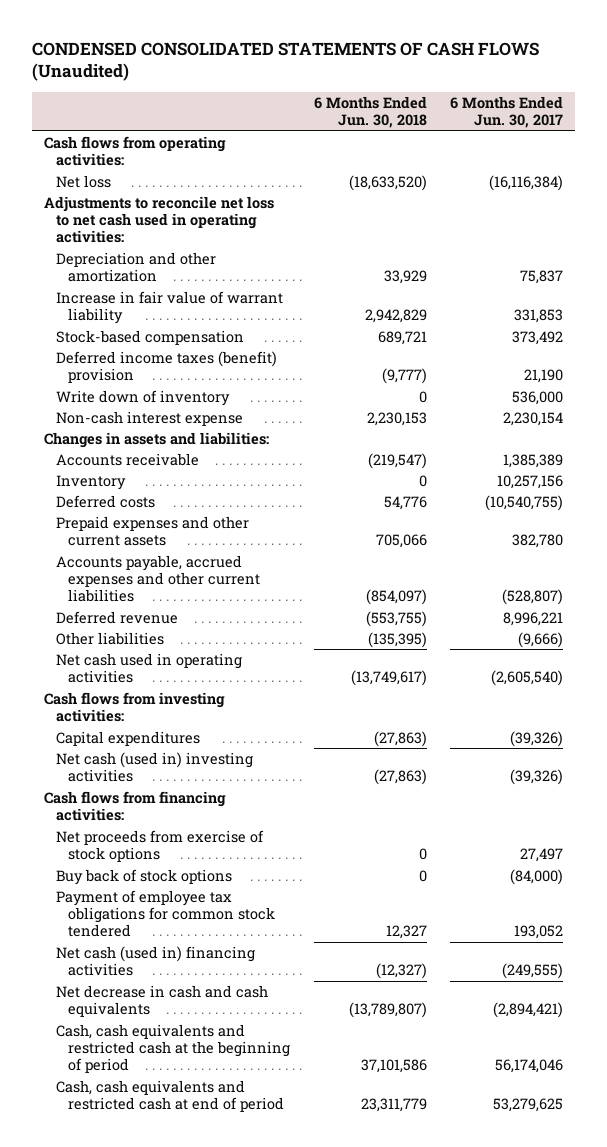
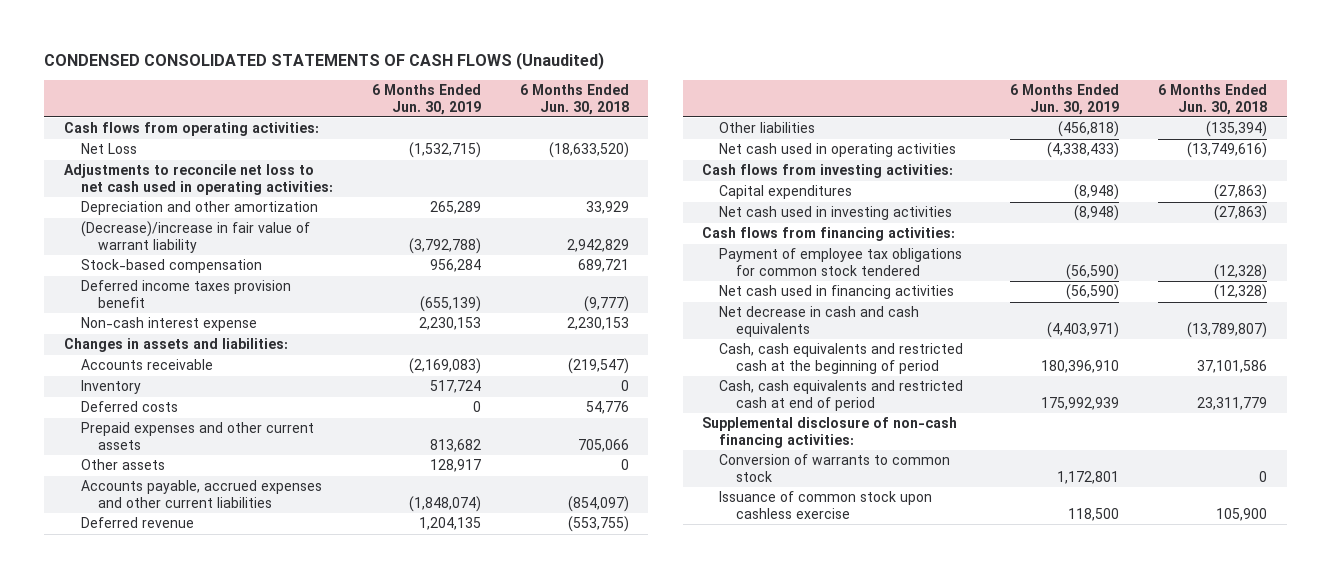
- | 6 Months Ended Jun. 30, 2018 | 6 Months Ended Jun. 30, 2017
+ | 6 Months Ended Jun. 30, 2019 | 6 Months Ended Jun. 30, 2018
- Net loss | (18,633,520) | (16,116,384)
+ Net Loss | (1,532,715) | (18,633,520)
- Increase in fair value of warrant liability | 2,942,829 | 331,853
+ (Decrease)/increase in fair value of warrant liability | (3,792,788) | 2,942,829
- Deferred income taxes (benefit) provision | (9,777) | 21,190
- Write down of inventory | 0 | 536,000
+ Deferred income taxes provision benefit | (655,139) | (9,777)
+ Other assets | 128,917 | 0
- Other liabilities | (135,395) | (9,666)
- Net cash used in operating activities | (13,749,617) | (2,605,540)
+ Other liabilities | (456,818) | (135,394)
+ Net cash used in operating activities | (4,338,433) | (13,749,616)
- Net cash (used in) investing activities | (27,863) | (39,326)
+ Net cash used in investing activities | (8,948) | (27,863)
- Net proceeds from exercise of stock options | 0 | 27,497
- Buy back of stock options | 0 | (84,000)
- Payment of employee tax obligations for common stock tendered | 12,327 | 193,052
- Net cash (used in) financing activities | (12,327) | (249,555)
+ Payment of employee tax obligations for common stock tendered | (56,590) | (12,328)
+ Net cash used in financing activities | (56,590) | (12,328)
+ Supplemental disclosure of non-cash financing activities:
+ Conversion of warrants to common stock | 1,172,801 | 0
+ Issuance of common stock upon cashless exercise | 118,500 | 105,900

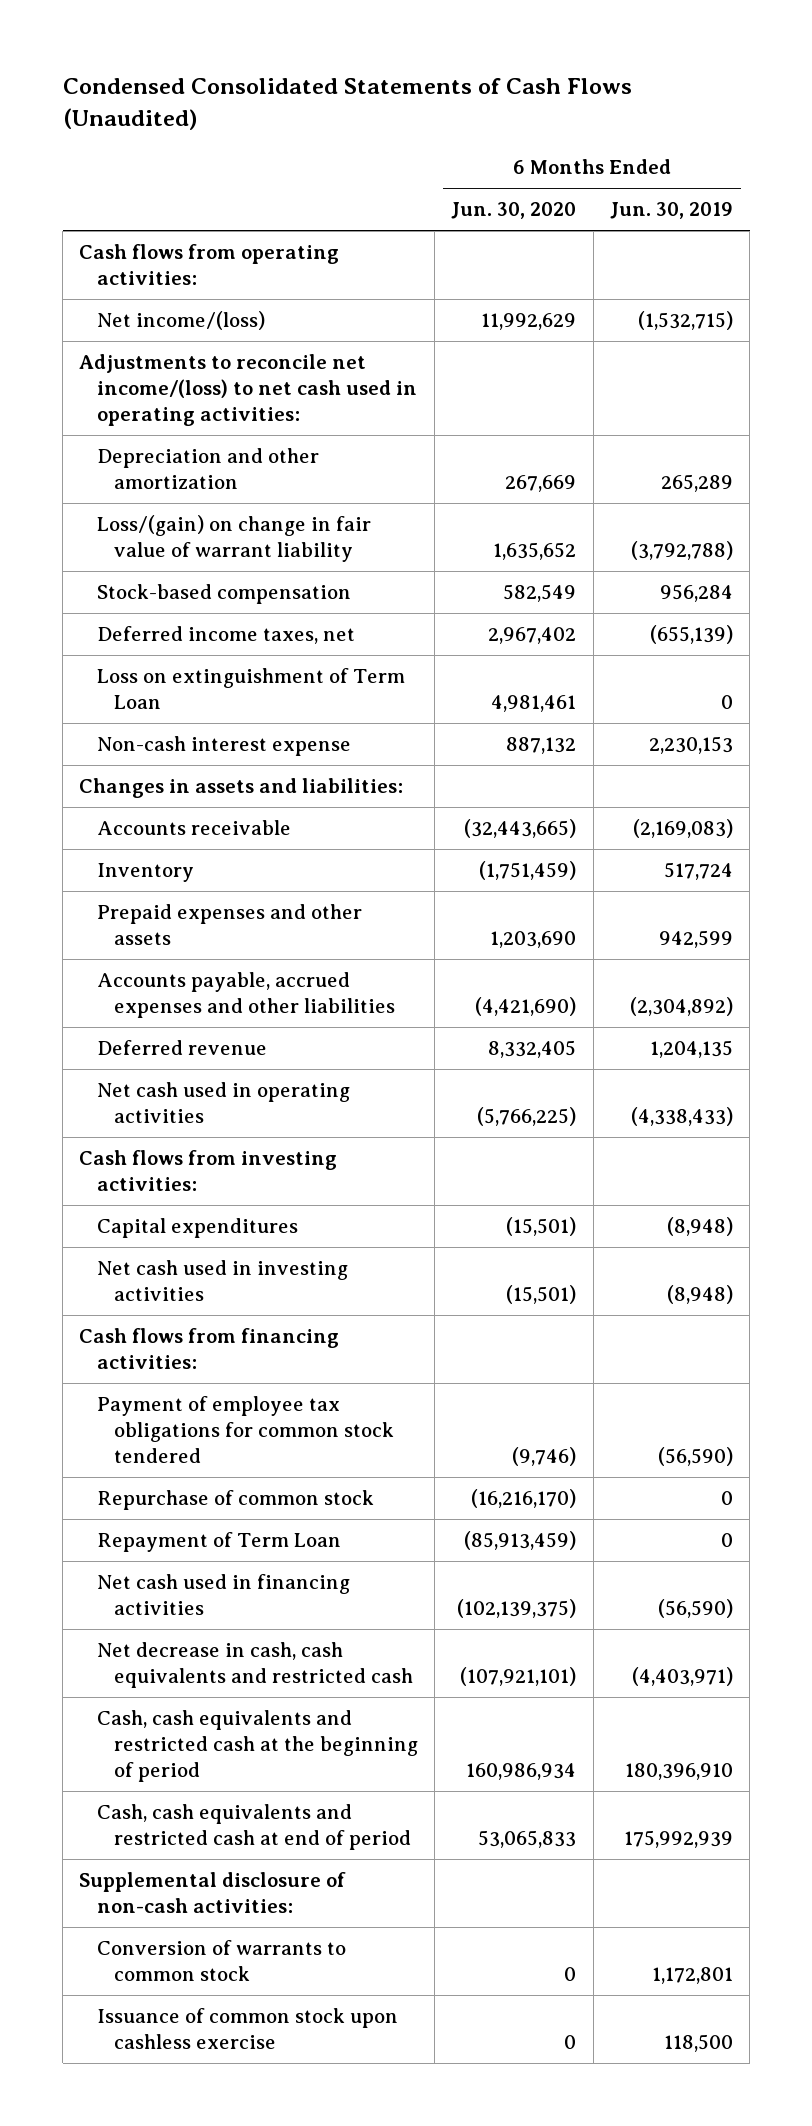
- CONDENSED CONSOLIDATED STATEMENTS OF CASH FLOWS (Unaudited)
+ Condensed Consolidated Statements of Cash Flows (Unaudited)
- | 6 Months Ended Jun. 30, 2019 | 6 Months Ended Jun. 30, 2018
+ | 6 Months Ended Jun. 30, 2020 | 6 Months Ended Jun. 30, 2019
- Net Loss | (1,532,715) | (18,633,520)
- Adjustments to reconcile net loss to net cash used in operating activities:
+ Net income/(loss) | 11,992,629 | (1,532,715)
+ Adjustments to reconcile net income/(loss) to net cash used in operating activities:
- (Decrease)/increase in fair value of warrant liability | (3,792,788) | 2,942,829
+ Loss/(gain) on change in fair value of warrant liability | 1,635,652 | (3,792,788)
- Deferred income taxes provision benefit | (655,139) | (9,777)
+ Deferred income taxes, net | 2,967,402 | (655,139)
+ Loss on extinguishment of Term Loan | 4,981,461 | 0
- Deferred costs | 0 | 54,776
- Prepaid expenses and other current assets | 813,682 | 705,066
- Other assets | 128,917 | 0
- Accounts payable, accrued expenses and other current liabilities | (1,848,074) | (854,097)
+ Prepaid expenses and other assets | 1,203,690 | 942,599
+ Accounts payable, accrued expenses and other liabilities | (4,421,690) | (2,304,892)
- Other liabilities | (456,818) | (135,394)
+ Repurchase of common stock | (16,216,170) | 0
+ Repayment of Term Loan | (85,913,459) | 0
- Net decrease in cash and cash equivalents | (4,403,971) | (13,789,807)
+ Net decrease in cash, cash equivalents and restricted cash | (107,921,101) | (4,403,971)
- Supplemental disclosure of non-cash financing activities:
+ Supplemental disclosure of non-cash activities:

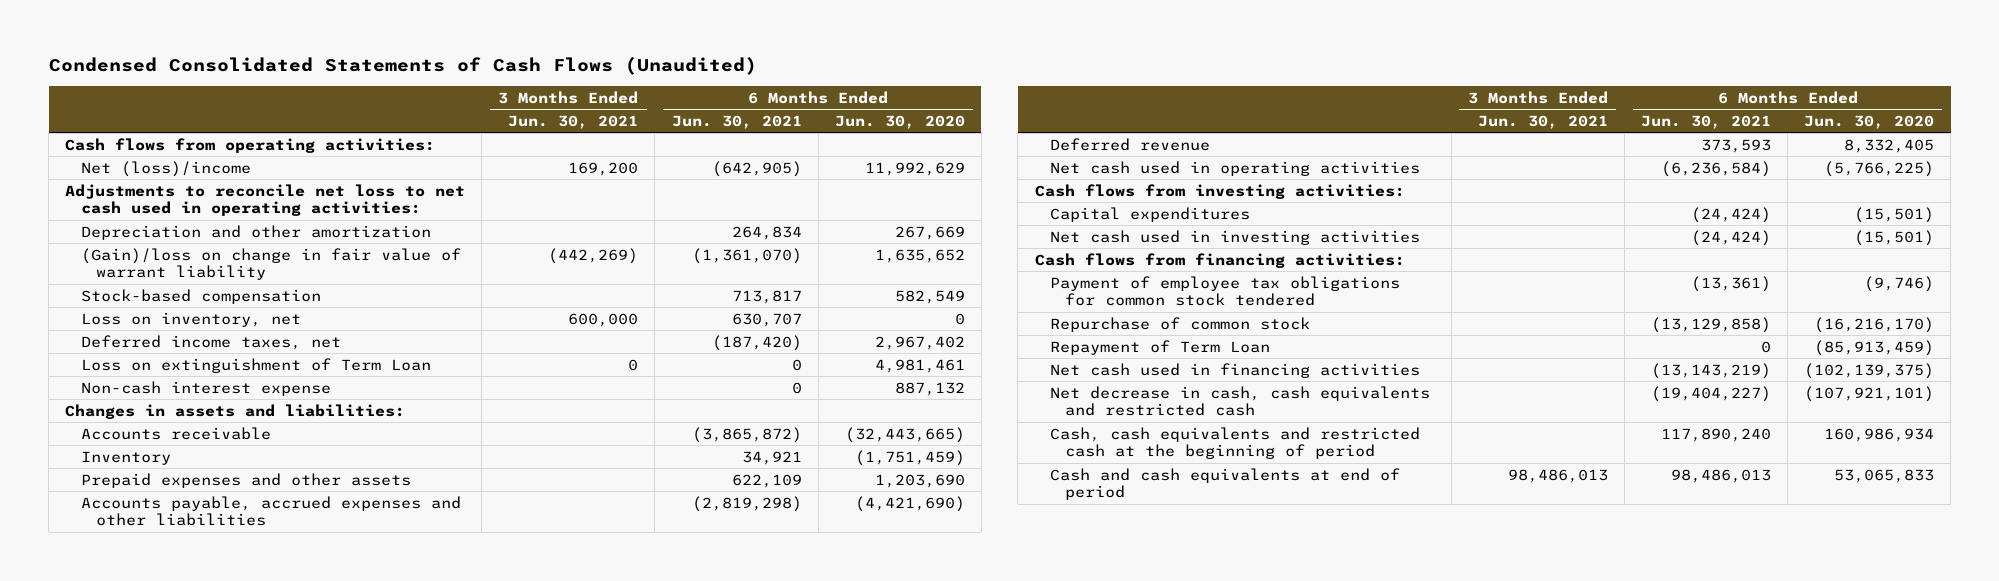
- | 6 Months Ended Jun. 30, 2020 | 6 Months Ended Jun. 30, 2019
+ | 3 Months Ended Jun. 30, 2021 | 6 Months Ended Jun. 30, 2021 | 6 Months Ended Jun. 30, 2020
- Net income/(loss) | 11,992,629 | (1,532,715)
- Adjustments to reconcile net income/(loss) to net cash used in operating activities:
+ Net (loss)/income | 169,200 | (642,905) | 11,992,629
+ Adjustments to reconcile net loss to net cash used in operating activities:
- Loss/(gain) on change in fair value of warrant liability | 1,635,652 | (3,792,788)
+ (Gain)/loss on change in fair value of warrant liability | (442,269) | (1,361,070) | 1,635,652
+ Loss on inventory, net | 600,000 | 630,707 | 0
- Cash, cash equivalents and restricted cash at end of period | 53,065,833 | 175,992,939
- Supplemental disclosure of non-cash activities:
- Conversion of warrants to common stock | 0 | 1,172,801
- Issuance of common stock upon cashless exercise | 0 | 118,500
+ Cash and cash equivalents at end of period | 98,486,013 | 98,486,013 | 53,065,833

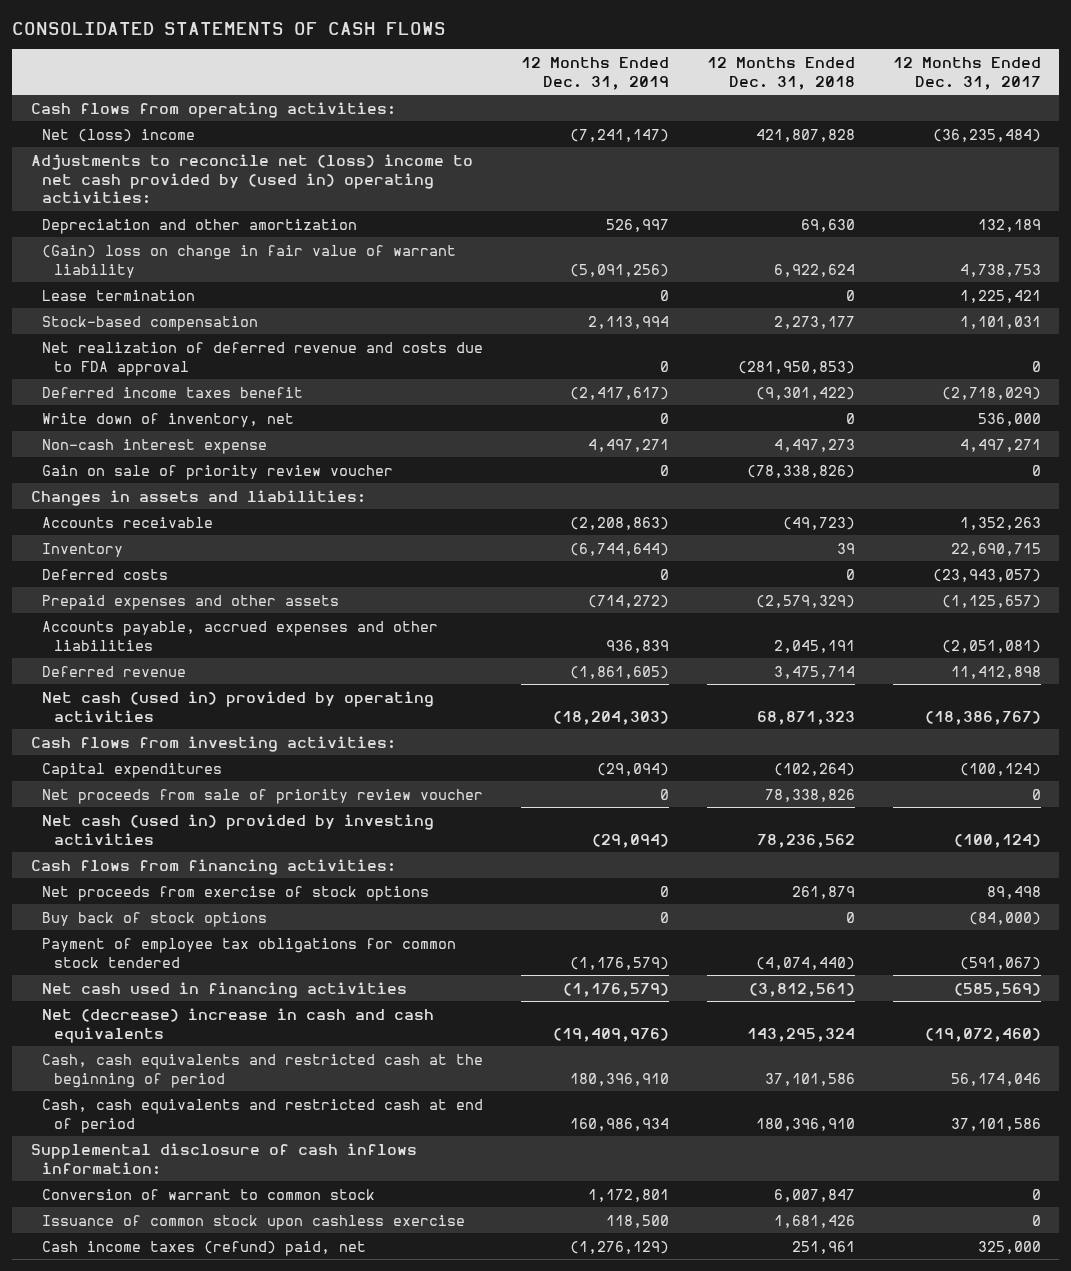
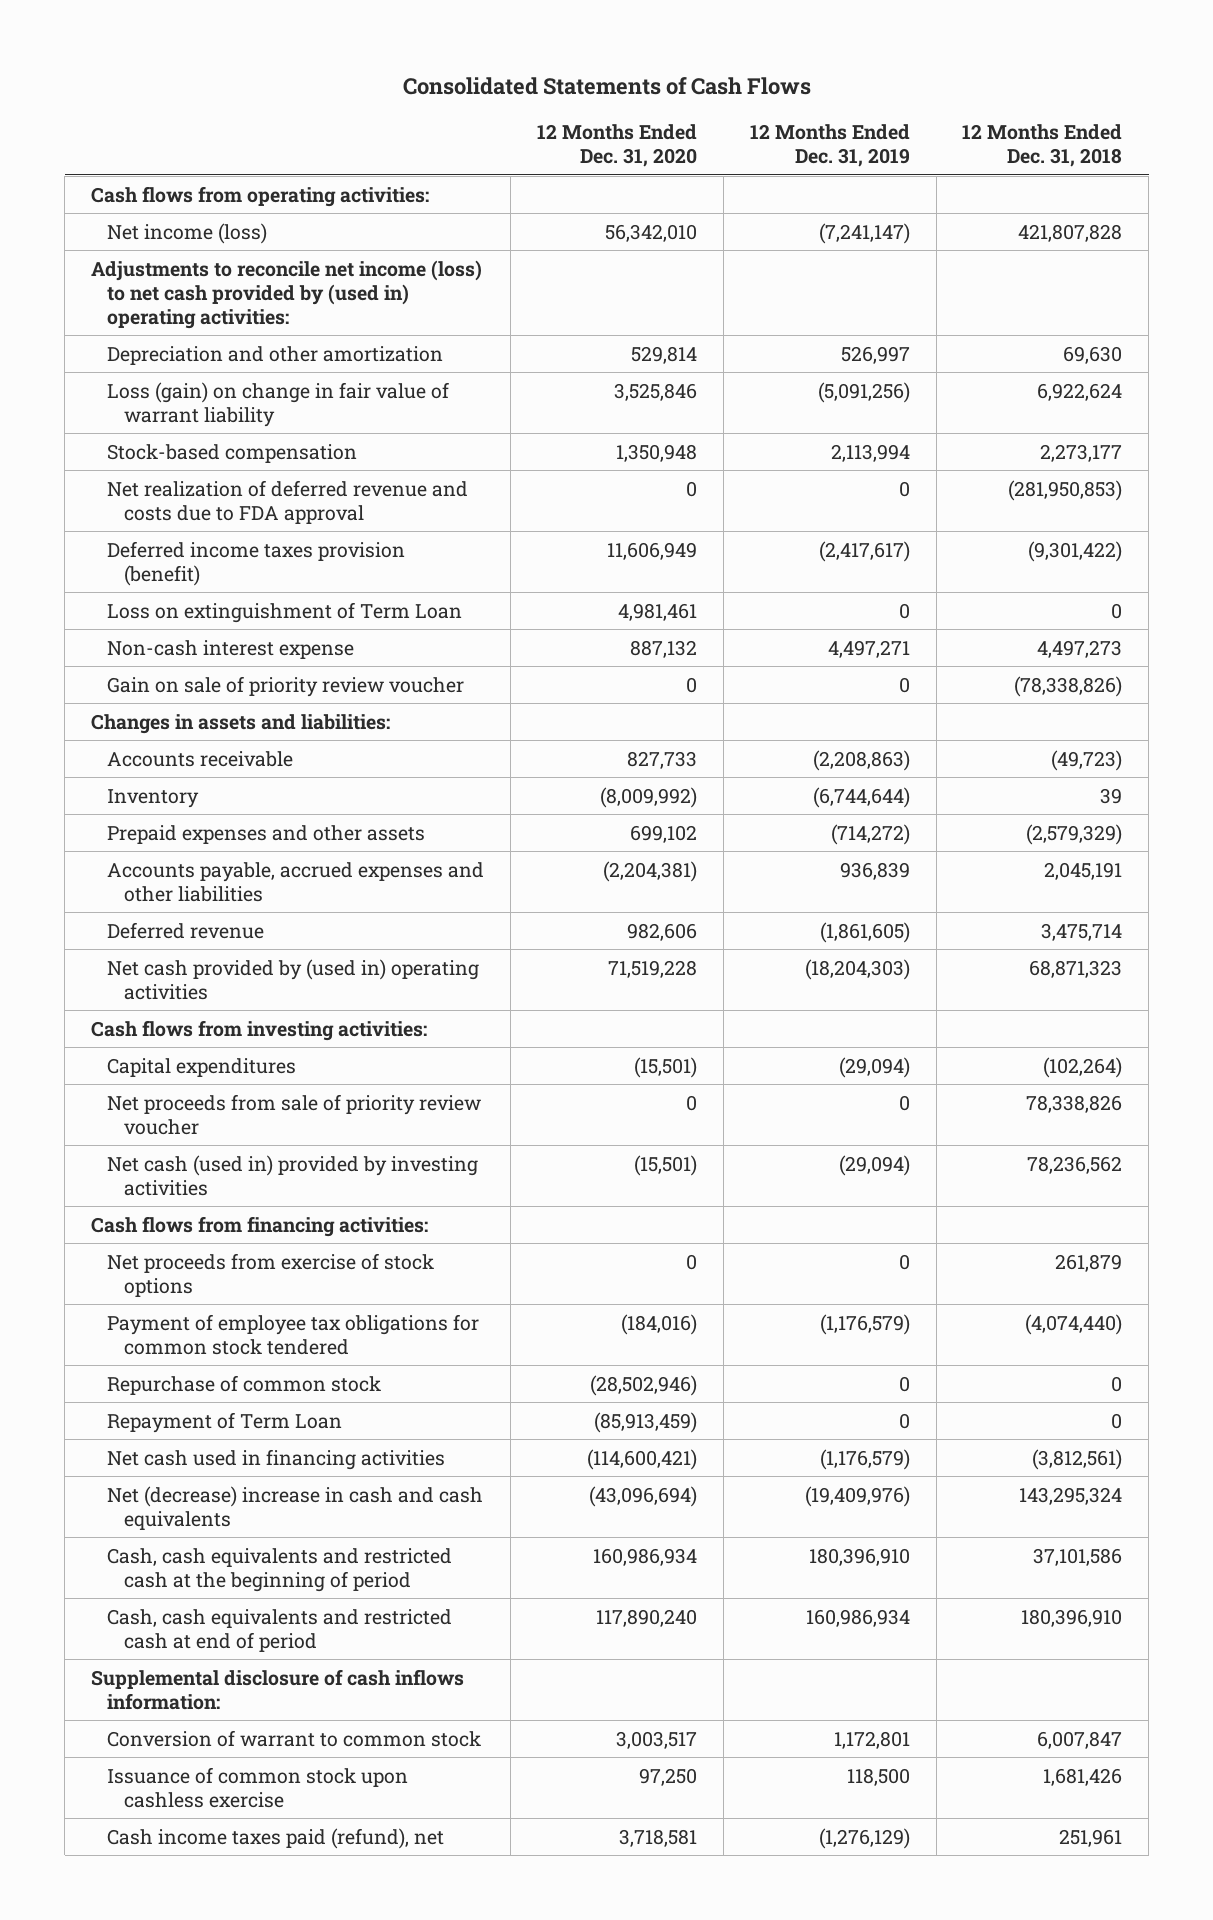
- CONSOLIDATED STATEMENTS OF CASH FLOWS
+ Consolidated Statements of Cash Flows
- | 12 Months Ended Dec. 31, 2019 | 12 Months Ended Dec. 31, 2018 | 12 Months Ended Dec. 31, 2017
+ | 12 Months Ended Dec. 31, 2020 | 12 Months Ended Dec. 31, 2019 | 12 Months Ended Dec. 31, 2018
- Net (loss) income | (7,241,147) | 421,807,828 | (36,235,484)
- Adjustments to reconcile net (loss) income to net cash provided by (used in) operating activities:
+ Net income (loss) | 56,342,010 | (7,241,147) | 421,807,828
+ Adjustments to reconcile net income (loss) to net cash provided by (used in) operating activities:
- (Gain) loss on change in fair value of warrant liability | (5,091,256) | 6,922,624 | 4,738,753
- Lease termination | 0 | 0 | 1,225,421
+ Loss (gain) on change in fair value of warrant liability | 3,525,846 | (5,091,256) | 6,922,624
- Deferred income taxes benefit | (2,417,617) | (9,301,422) | (2,718,029)
- Write down of inventory, net | 0 | 0 | 536,000
+ Deferred income taxes provision (benefit) | 11,606,949 | (2,417,617) | (9,301,422)
+ Loss on extinguishment of Term Loan | 4,981,461 | 0 | 0
- Deferred costs | 0 | 0 | (23,943,057)
- Net cash (used in) provided by operating activities | (18,204,303) | 68,871,323 | (18,386,767)
+ Net cash provided by (used in) operating activities | 71,519,228 | (18,204,303) | 68,871,323
- Buy back of stock options | 0 | 0 | (84,000)
+ Repurchase of common stock | (28,502,946) | 0 | 0
+ Repayment of Term Loan | (85,913,459) | 0 | 0
- Cash income taxes (refund) paid, net | (1,276,129) | 251,961 | 325,000
+ Cash income taxes paid (refund), net | 3,718,581 | (1,276,129) | 251,961

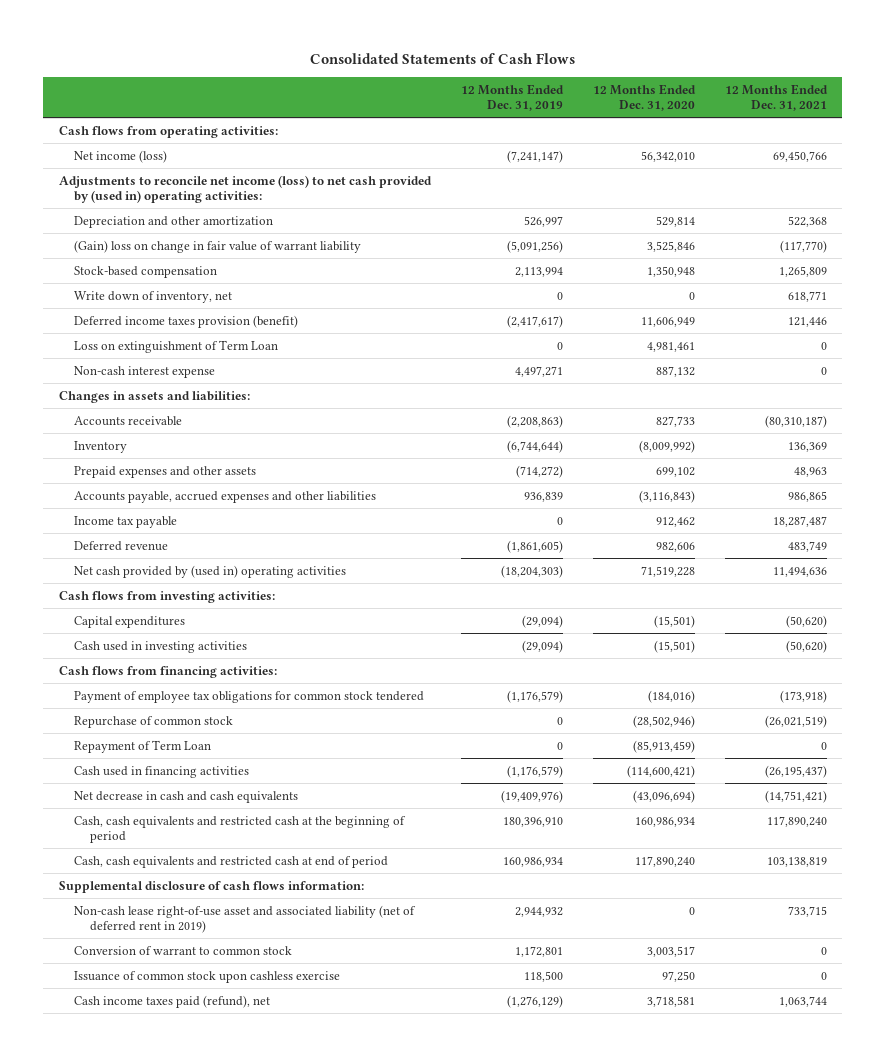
- | 12 Months Ended Dec. 31, 2020 | 12 Months Ended Dec. 31, 2019 | 12 Months Ended Dec. 31, 2018
+ | 12 Months Ended Dec. 31, 2019 | 12 Months Ended Dec. 31, 2020 | 12 Months Ended Dec. 31, 2021
- Loss (gain) on change in fair value of warrant liability | 3,525,846 | (5,091,256) | 6,922,624
+ (Gain) loss on change in fair value of warrant liability | (5,091,256) | 3,525,846 | (117,770)
- Net realization of deferred revenue and costs due to FDA approval | 0 | 0 | (281,950,853)
+ Write down of inventory, net | 0 | 0 | 618,771
- Gain on sale of priority review voucher | 0 | 0 | (78,338,826)
- Accounts payable, accrued expenses and other liabilities | (2,204,381) | 936,839 | 2,045,191
+ Accounts payable, accrued expenses and other liabilities | 936,839 | (3,116,843) | 986,865
+ Income tax payable | 0 | 912,462 | 18,287,487
- Net proceeds from sale of priority review voucher | 0 | 0 | 78,338,826
- Net cash (used in) provided by investing activities | (15,501) | (29,094) | 78,236,562
+ Cash used in investing activities | (29,094) | (15,501) | (50,620)
- Net proceeds from exercise of stock options | 0 | 0 | 261,879
- Net cash used in financing activities | (114,600,421) | (1,176,579) | (3,812,561)
- Net (decrease) increase in cash and cash equivalents | (43,096,694) | (19,409,976) | 143,295,324
+ Cash used in financing activities | (1,176,579) | (114,600,421) | (26,195,437)
+ Net decrease in cash and cash equivalents | (19,409,976) | (43,096,694) | (14,751,421)
- Supplemental disclosure of cash inflows information:
+ Supplemental disclosure of cash flows information:
+ Non-cash lease right-of-use asset and associated liability (net of deferred rent in 2019) | 2,944,932 | 0 | 733,715

